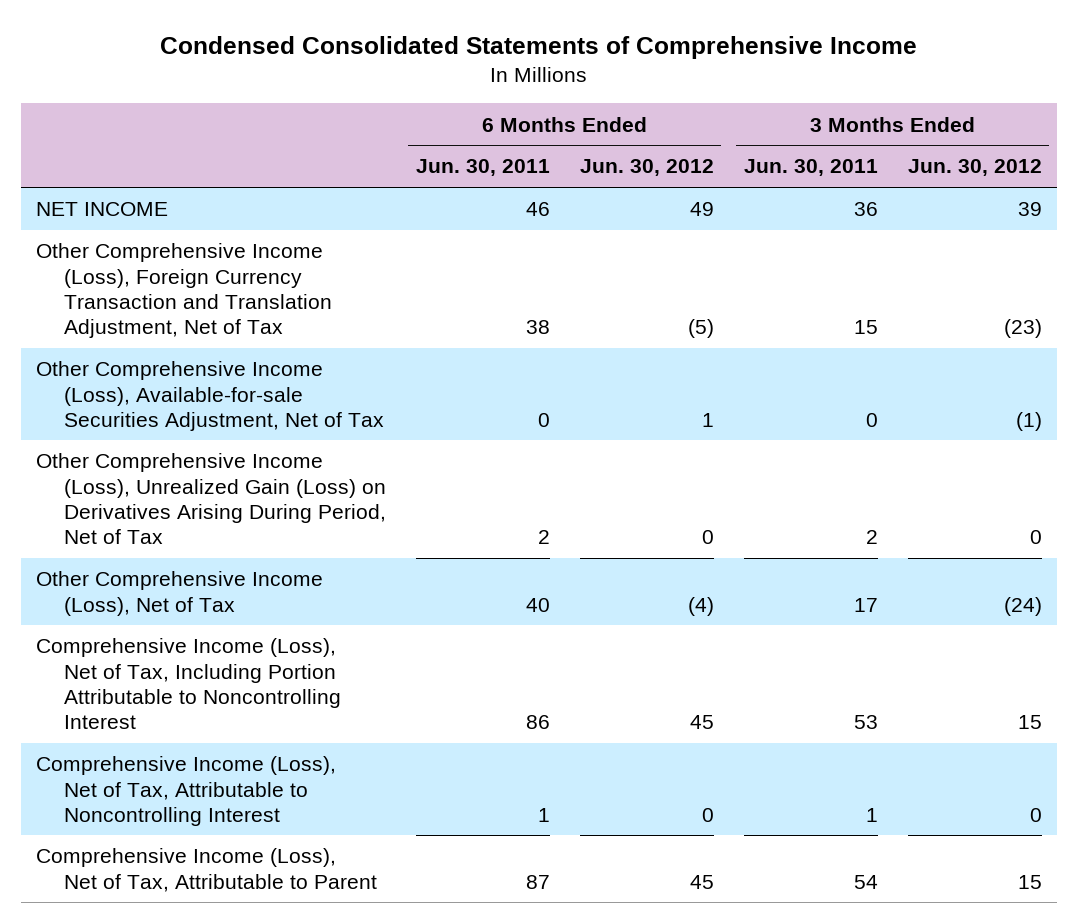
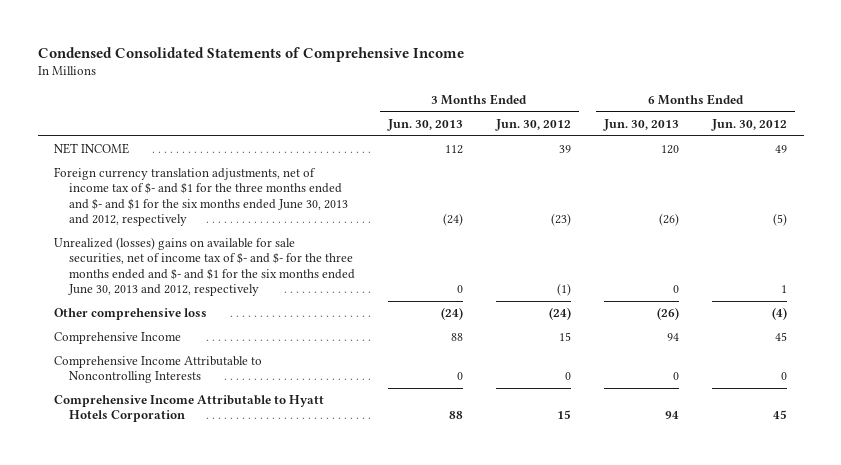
- | 6 Months Ended Jun. 30, 2011 | 6 Months Ended Jun. 30, 2012 | 3 Months Ended Jun. 30, 2011 | 3 Months Ended Jun. 30, 2012
+ | 3 Months Ended Jun. 30, 2013 | 3 Months Ended Jun. 30, 2012 | 6 Months Ended Jun. 30, 2013 | 6 Months Ended Jun. 30, 2012
- Other Comprehensive Income (Loss), Foreign Currency Transaction and Translation Adjustment, Net of Tax | 38 | (5) | 15 | (23)
- Other Comprehensive Income (Loss), Available-for-sale Securities Adjustment, Net of Tax | 0 | 1 | 0 | (1)
- Other Comprehensive Income (Loss), Unrealized Gain (Loss) on Derivatives Arising During Period, Net of Tax | 2 | 0 | 2 | 0
- Other Comprehensive Income (Loss), Net of Tax | 40 | (4) | 17 | (24)
- Comprehensive Income (Loss), Net of Tax, Including Portion Attributable to Noncontrolling Interest | 86 | 45 | 53 | 15
- Comprehensive Income (Loss), Net of Tax, Attributable to Noncontrolling Interest | 1 | 0 | 1 | 0
- Comprehensive Income (Loss), Net of Tax, Attributable to Parent | 87 | 45 | 54 | 15
+ Foreign currency translation adjustments, net of income tax of $- and $1 for the three months ended and $- and $1 for the six months ended June 30, 2013 and 2012, respectively | (24) | (23) | (26) | (5)
+ Unrealized (losses) gains on available for sale securities, net of income tax of $- and $- for the three months ended and $- and $1 for the six months ended June 30, 2013 and 2012, respectively | 0 | (1) | 0 | 1
+ Other comprehensive loss | (24) | (24) | (26) | (4)
+ Comprehensive Income | 88 | 15 | 94 | 45
+ Comprehensive Income Attributable to Noncontrolling Interests | 0 | 0 | 0 | 0
+ Comprehensive Income Attributable to Hyatt Hotels Corporation | 88 | 15 | 94 | 45

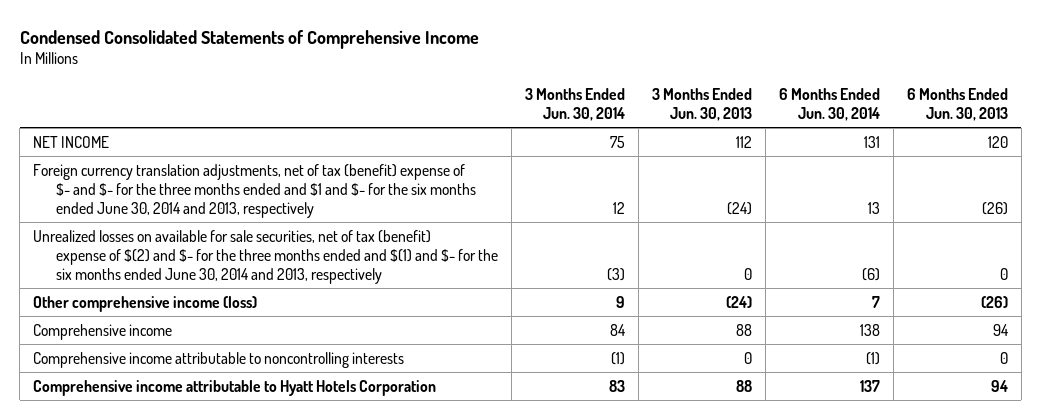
- | 3 Months Ended Jun. 30, 2013 | 3 Months Ended Jun. 30, 2012 | 6 Months Ended Jun. 30, 2013 | 6 Months Ended Jun. 30, 2012
+ | 3 Months Ended Jun. 30, 2014 | 3 Months Ended Jun. 30, 2013 | 6 Months Ended Jun. 30, 2014 | 6 Months Ended Jun. 30, 2013
- Foreign currency translation adjustments, net of income tax of $- and $1 for the three months ended and $- and $1 for the six months ended June 30, 2013 and 2012, respectively | (24) | (23) | (26) | (5)
- Unrealized (losses) gains on available for sale securities, net of income tax of $- and $- for the three months ended and $- and $1 for the six months ended June 30, 2013 and 2012, respectively | 0 | (1) | 0 | 1
- Other comprehensive loss | (24) | (24) | (26) | (4)
- Comprehensive Income | 88 | 15 | 94 | 45
- Comprehensive Income Attributable to Noncontrolling Interests | 0 | 0 | 0 | 0
- Comprehensive Income Attributable to Hyatt Hotels Corporation | 88 | 15 | 94 | 45
+ Foreign currency translation adjustments, net of tax (benefit) expense of $- and $- for the three months ended and $1 and $- for the six months ended June 30, 2014 and 2013, respectively | 12 | (24) | 13 | (26)
+ Unrealized losses on available for sale securities, net of tax (benefit) expense of $(2) and $- for the three months ended and $(1) and $- for the six months ended June 30, 2014 and 2013, respectively | (3) | 0 | (6) | 0
+ Other comprehensive income (loss) | 9 | (24) | 7 | (26)
+ Comprehensive income | 84 | 88 | 138 | 94
+ Comprehensive income attributable to noncontrolling interests | (1) | 0 | (1) | 0
+ Comprehensive income attributable to Hyatt Hotels Corporation | 83 | 88 | 137 | 94

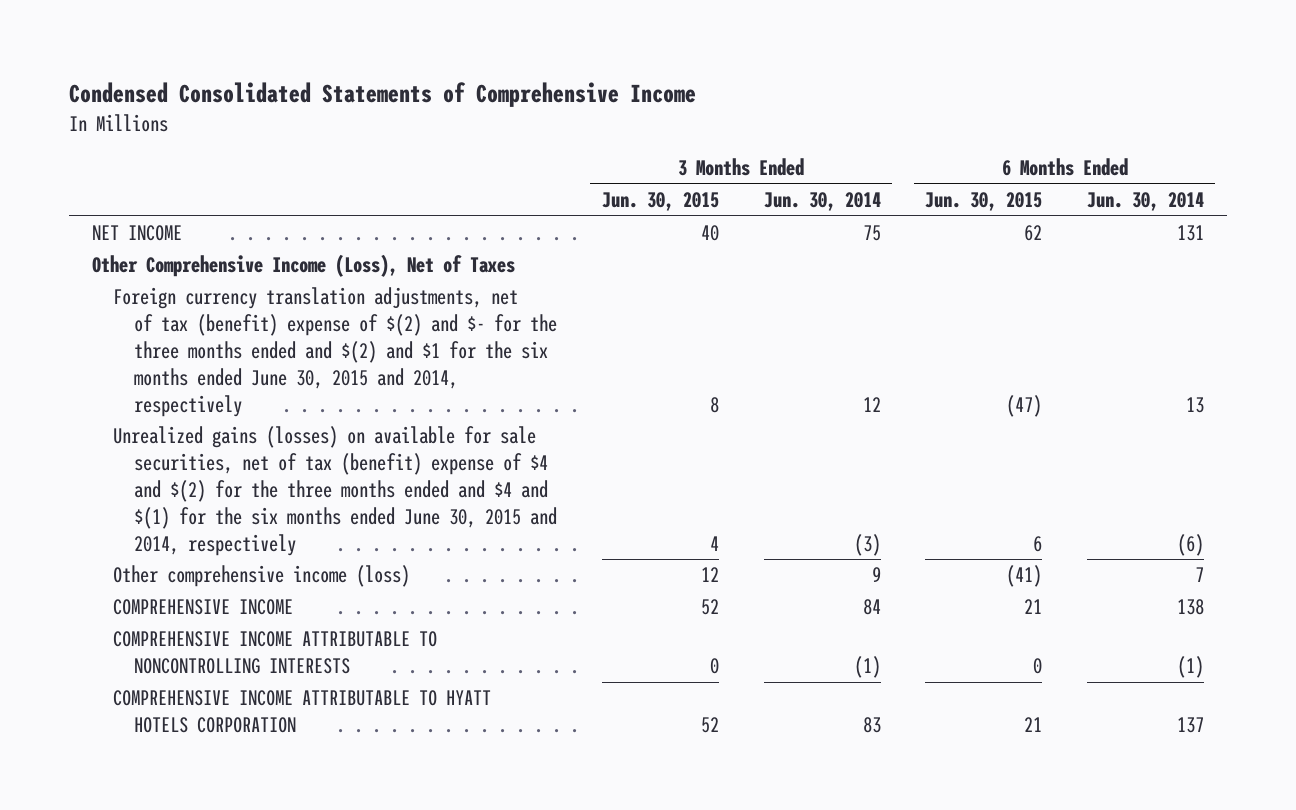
- | 3 Months Ended Jun. 30, 2014 | 3 Months Ended Jun. 30, 2013 | 6 Months Ended Jun. 30, 2014 | 6 Months Ended Jun. 30, 2013
+ | 3 Months Ended Jun. 30, 2015 | 3 Months Ended Jun. 30, 2014 | 6 Months Ended Jun. 30, 2015 | 6 Months Ended Jun. 30, 2014
- Foreign currency translation adjustments, net of tax (benefit) expense of $- and $- for the three months ended and $1 and $- for the six months ended June 30, 2014 and 2013, respectively | 12 | (24) | 13 | (26)
- Unrealized losses on available for sale securities, net of tax (benefit) expense of $(2) and $- for the three months ended and $(1) and $- for the six months ended June 30, 2014 and 2013, respectively | (3) | 0 | (6) | 0
+ Other Comprehensive Income (Loss), Net of Taxes
+ Foreign currency translation adjustments, net of tax (benefit) expense of $(2) and $- for the three months ended and $(2) and $1 for the six months ended June 30, 2015 and 2014, respectively | 8 | 12 | (47) | 13
+ Unrealized gains (losses) on available for sale securities, net of tax (benefit) expense of $4 and $(2) for the three months ended and $4 and $(1) for the six months ended June 30, 2015 and 2014, respectively | 4 | (3) | 6 | (6)
- Comprehensive income | 84 | 88 | 138 | 94
- Comprehensive income attributable to noncontrolling interests | (1) | 0 | (1) | 0
- Comprehensive income attributable to Hyatt Hotels Corporation | 83 | 88 | 137 | 94
+ COMPREHENSIVE INCOME | 52 | 84 | 21 | 138
+ COMPREHENSIVE INCOME ATTRIBUTABLE TO NONCONTROLLING INTERESTS | 0 | (1) | 0 | (1)
+ COMPREHENSIVE INCOME ATTRIBUTABLE TO HYATT HOTELS CORPORATION | 52 | 83 | 21 | 137

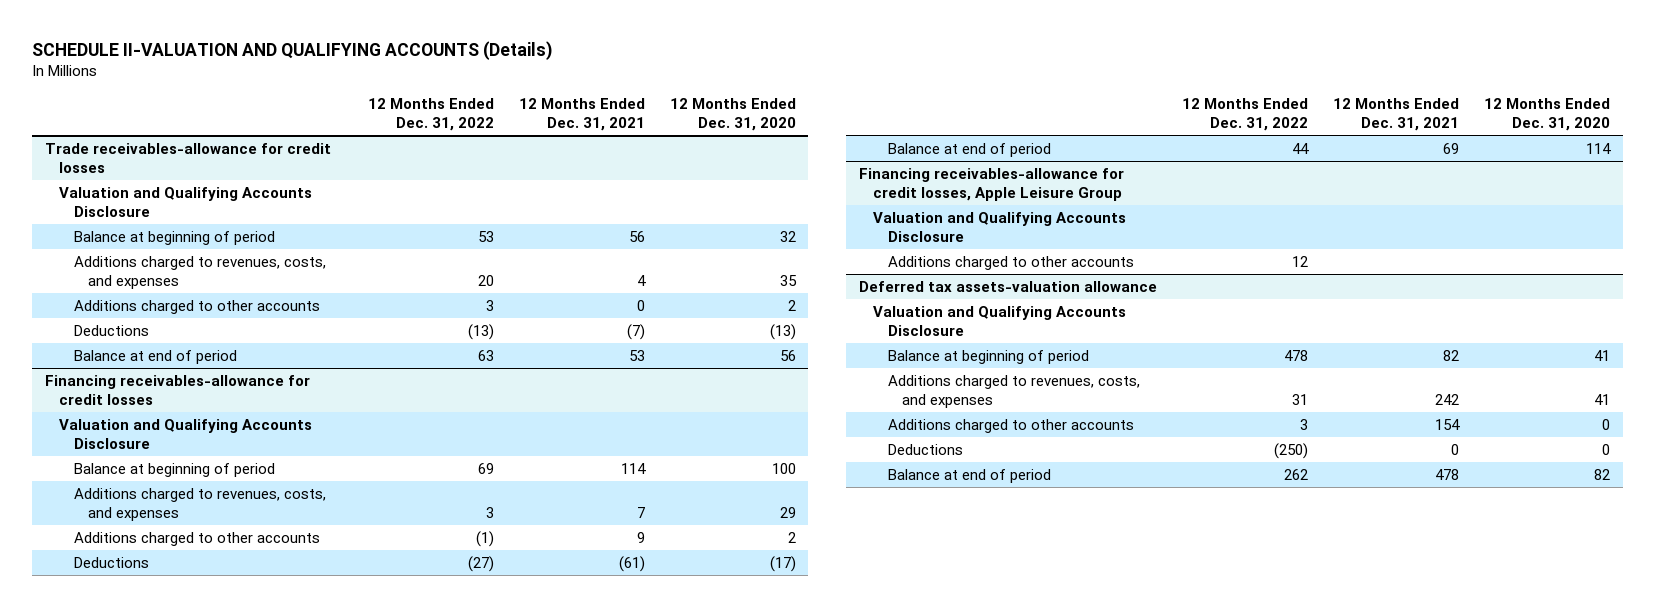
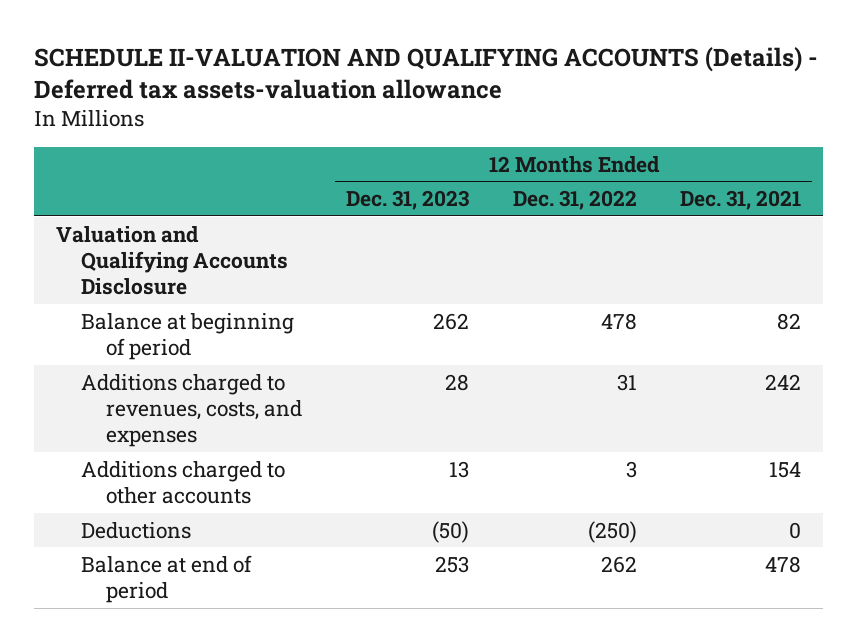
- SCHEDULE II-VALUATION AND QUALIFYING ACCOUNTS (Details)
+ SCHEDULE II-VALUATION AND QUALIFYING ACCOUNTS (Details) - Deferred tax assets-valuation allowance
- | 12 Months Ended Dec. 31, 2022 | 12 Months Ended Dec. 31, 2021 | 12 Months Ended Dec. 31, 2020
+ | 12 Months Ended Dec. 31, 2023 | 12 Months Ended Dec. 31, 2022 | 12 Months Ended Dec. 31, 2021
- Trade receivables-allowance for credit losses
- Balance at beginning of period | 53 | 56 | 32
- Additions charged to revenues, costs, and expenses | 20 | 4 | 35
- Additions charged to other accounts | 3 | 0 | 2
- Deductions | (13) | (7) | (13)
- Balance at end of period | 63 | 53 | 56
- Financing receivables-allowance for credit losses
- Valuation and Qualifying Accounts Disclosure
- Balance at beginning of period | 69 | 114 | 100
- Additions charged to revenues, costs, and expenses | 3 | 7 | 29
- Additions charged to other accounts | (1) | 9 | 2
- Deductions | (27) | (61) | (17)
- Balance at end of period | 44 | 69 | 114
- Financing receivables-allowance for credit losses, Apple Leisure Group
- Valuation and Qualifying Accounts Disclosure
- Additions charged to other accounts | 12 | |
- Deferred tax assets-valuation allowance
- Valuation and Qualifying Accounts Disclosure

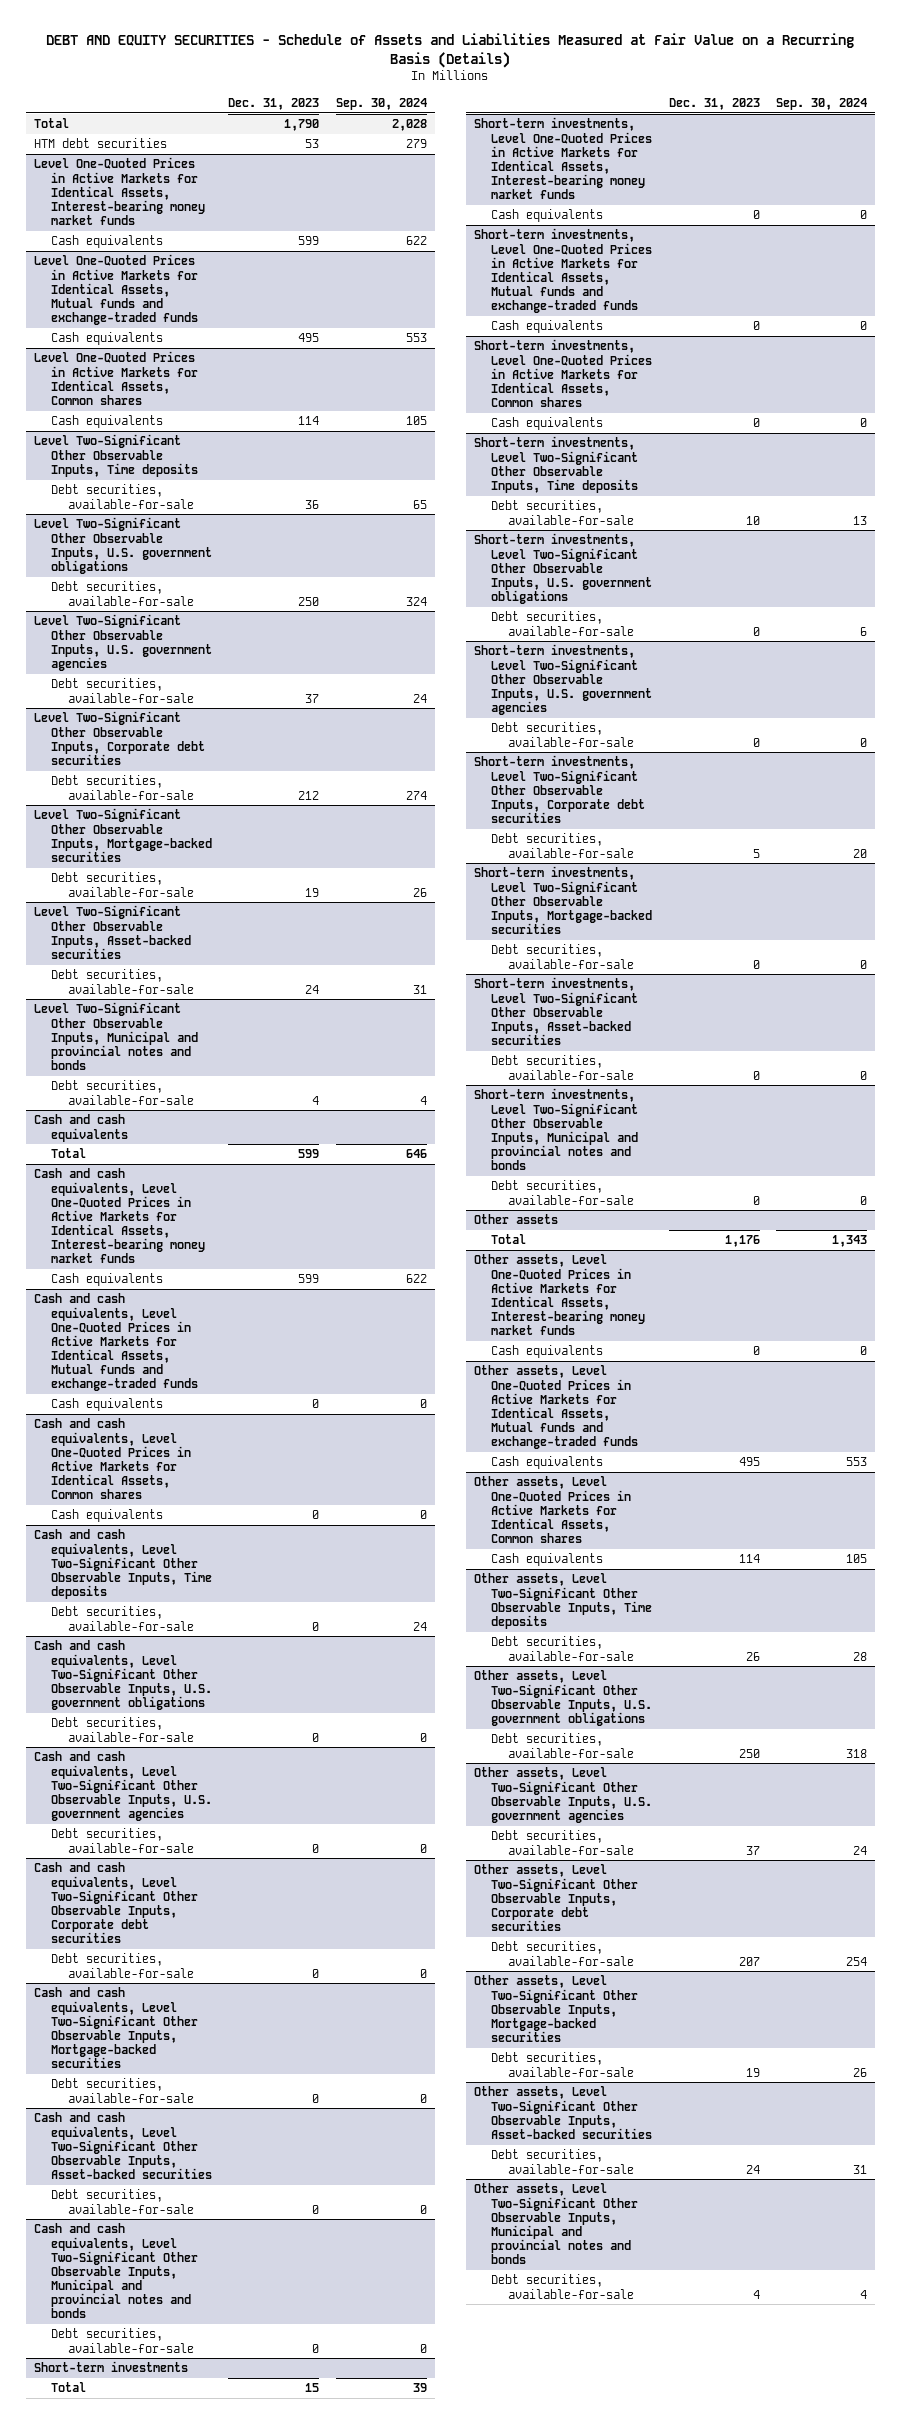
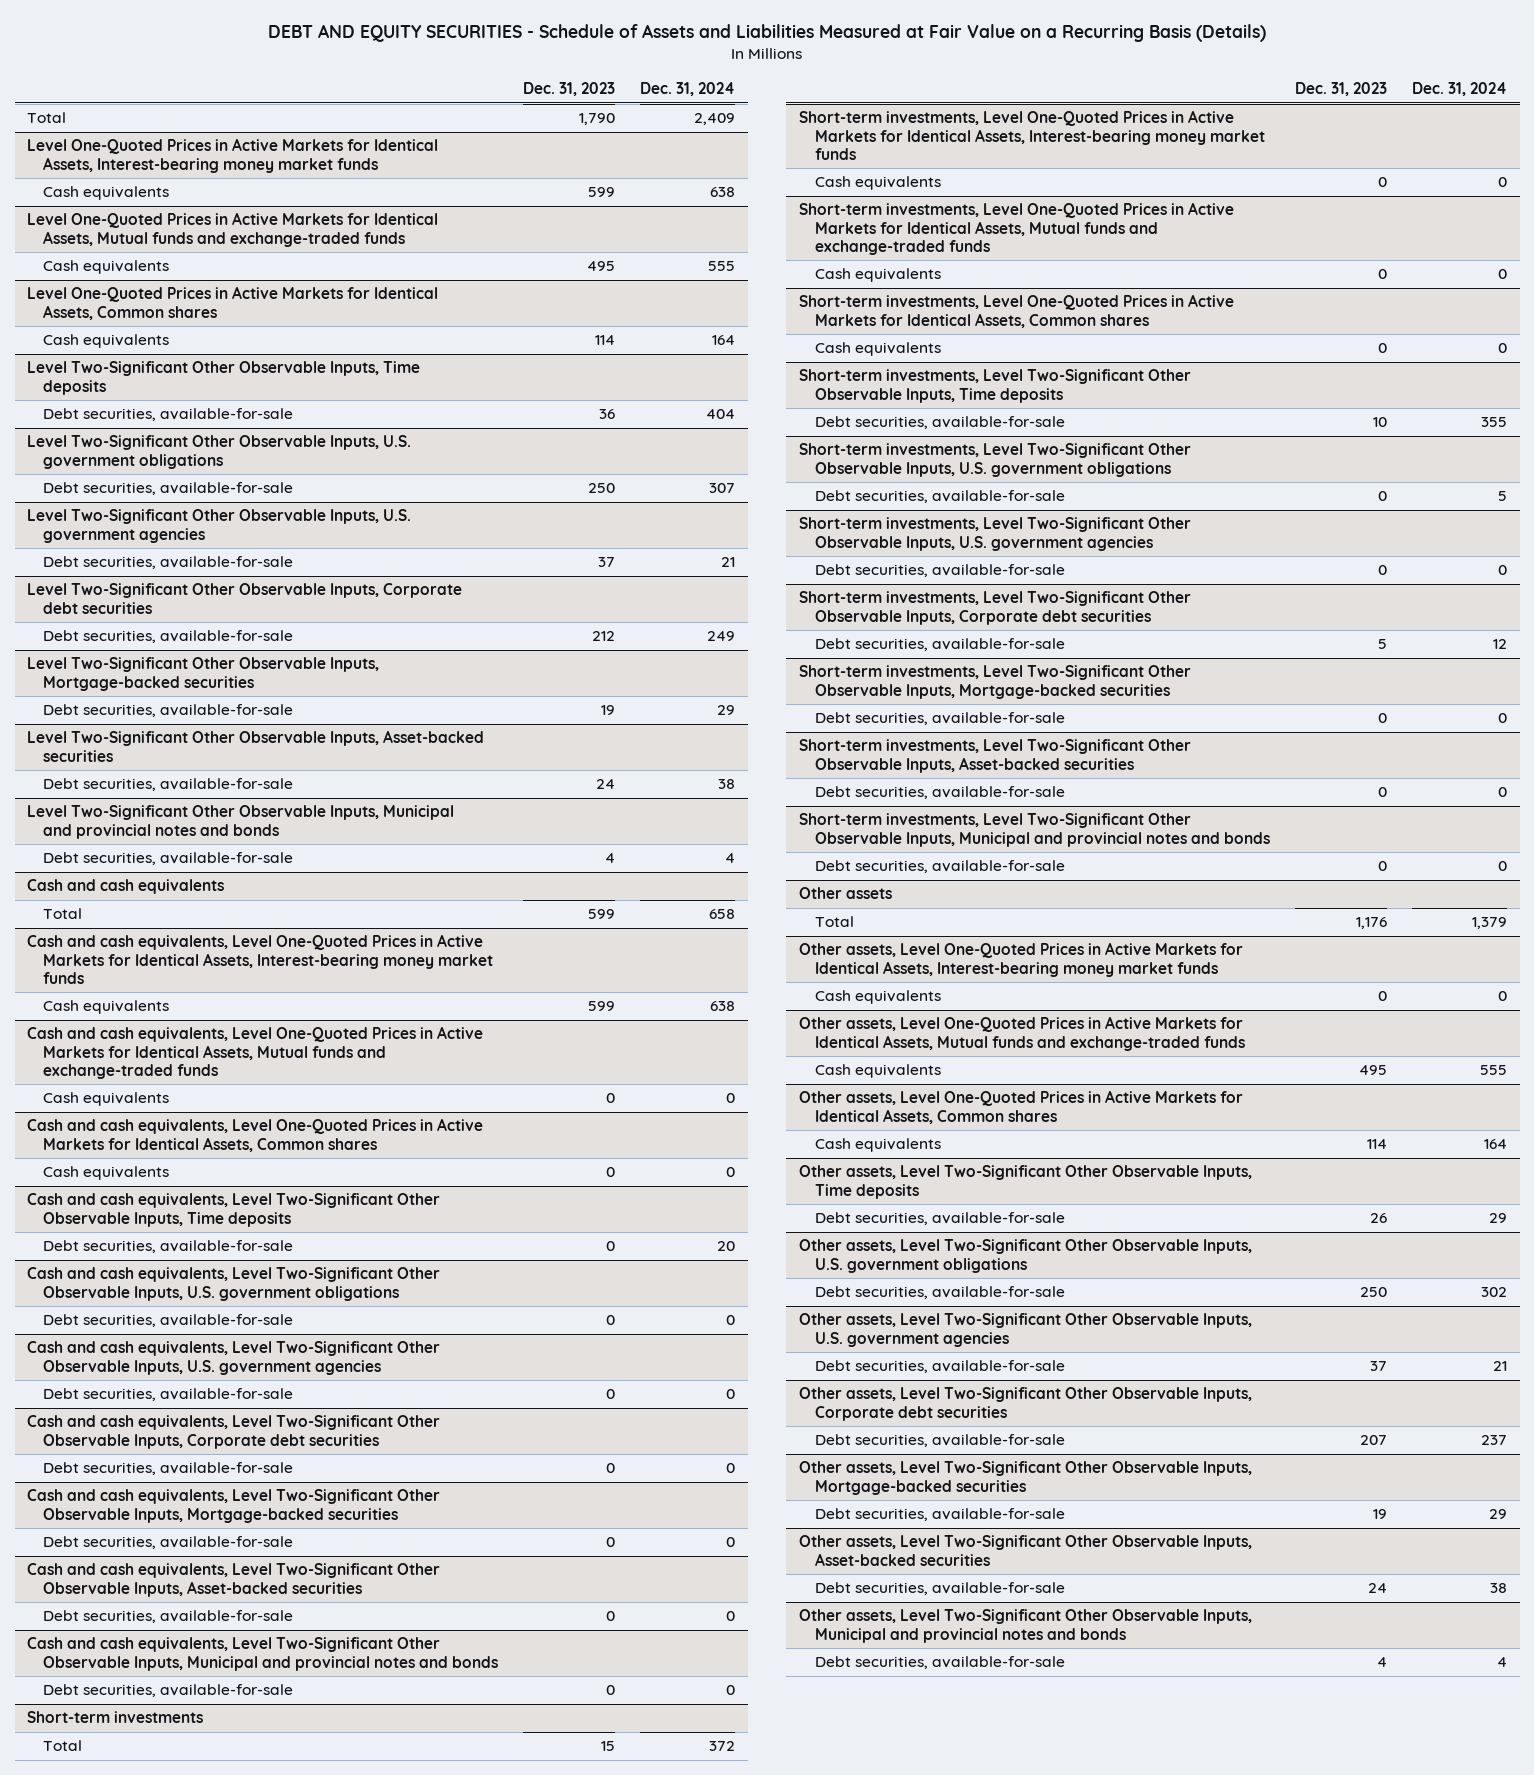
- | Dec. 31, 2023 | Sep. 30, 2024
+ | Dec. 31, 2023 | Dec. 31, 2024
- HTM debt securities | 53 | 279

